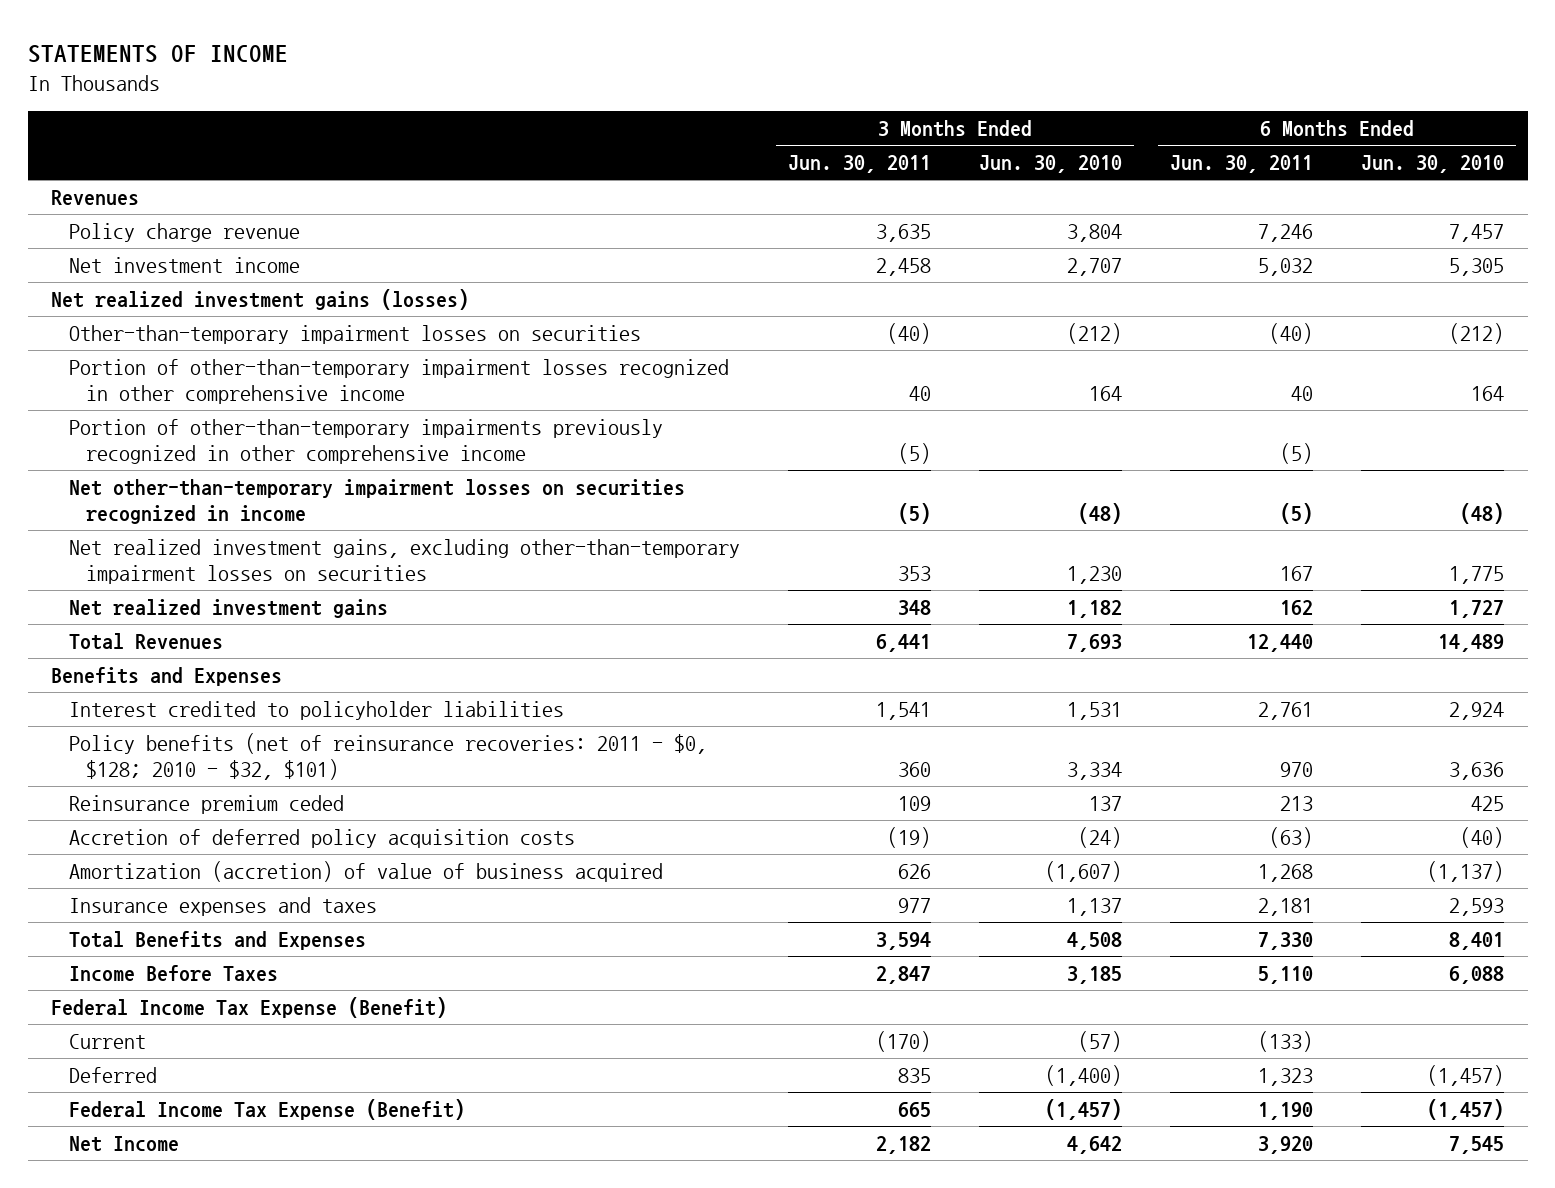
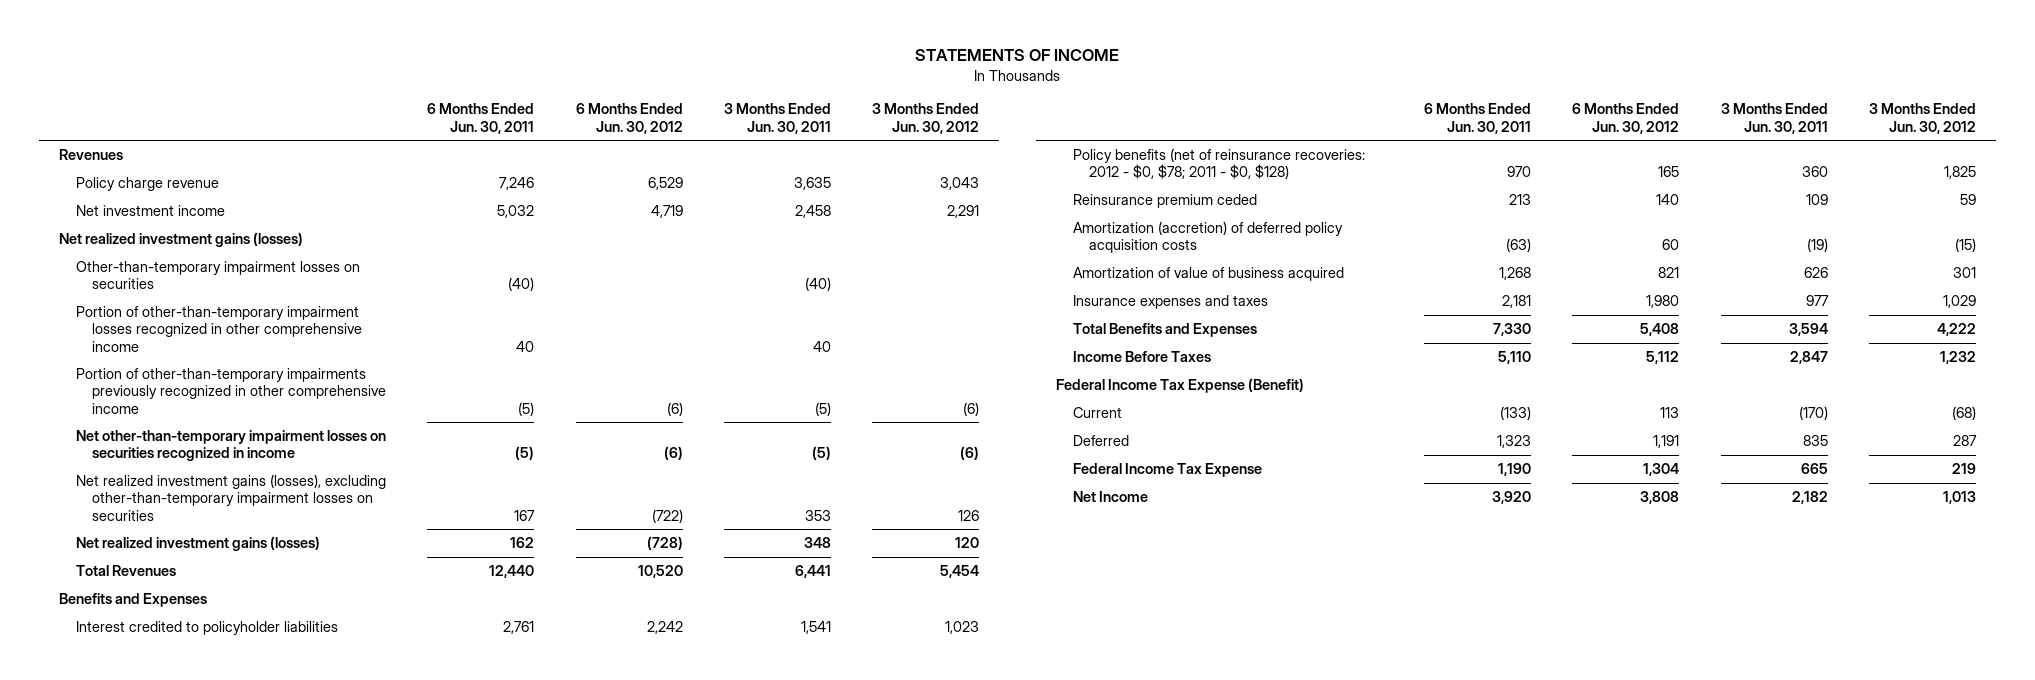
- | 3 Months Ended Jun. 30, 2011 | 3 Months Ended Jun. 30, 2010 | 6 Months Ended Jun. 30, 2011 | 6 Months Ended Jun. 30, 2010
+ | 6 Months Ended Jun. 30, 2011 | 6 Months Ended Jun. 30, 2012 | 3 Months Ended Jun. 30, 2011 | 3 Months Ended Jun. 30, 2012
- Net realized investment gains, excluding other-than-temporary impairment losses on securities | 353 | 1,230 | 167 | 1,775
- Net realized investment gains | 348 | 1,182 | 162 | 1,727
+ Net realized investment gains (losses), excluding other-than-temporary impairment losses on securities | 167 | (722) | 353 | 126
+ Net realized investment gains (losses) | 162 | (728) | 348 | 120
- Policy benefits (net of reinsurance recoveries: 2011 - $0, $128; 2010 - $32, $101) | 360 | 3,334 | 970 | 3,636
+ Policy benefits (net of reinsurance recoveries: 2012 - $0, $78; 2011 - $0, $128) | 970 | 165 | 360 | 1,825
- Accretion of deferred policy acquisition costs | (19) | (24) | (63) | (40)
- Amortization (accretion) of value of business acquired | 626 | (1,607) | 1,268 | (1,137)
+ Amortization (accretion) of deferred policy acquisition costs | (63) | 60 | (19) | (15)
+ Amortization of value of business acquired | 1,268 | 821 | 626 | 301
- Federal Income Tax Expense (Benefit) | 665 | (1,457) | 1,190 | (1,457)
+ Federal Income Tax Expense | 1,190 | 1,304 | 665 | 219

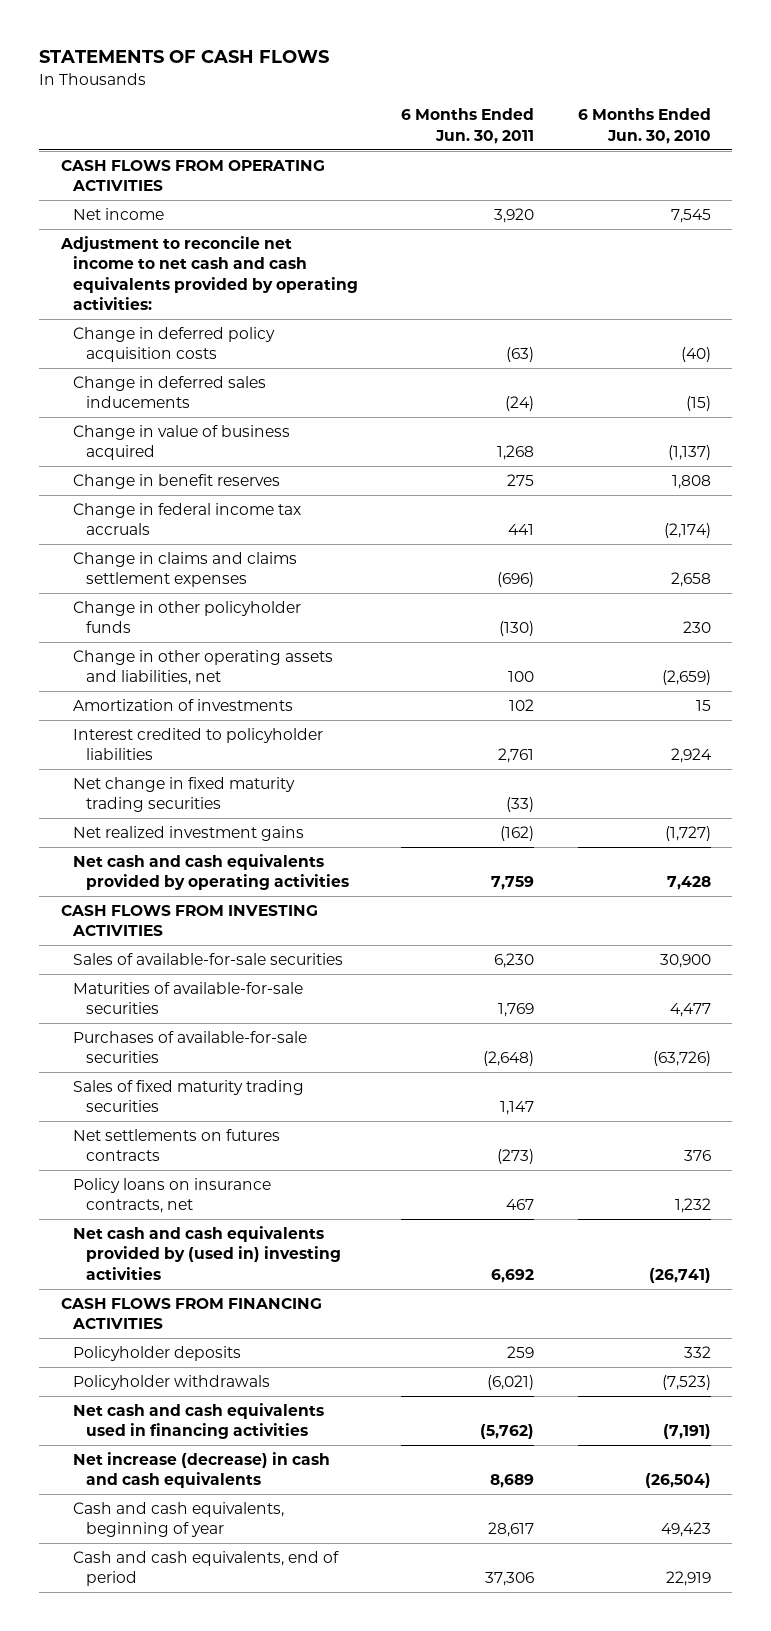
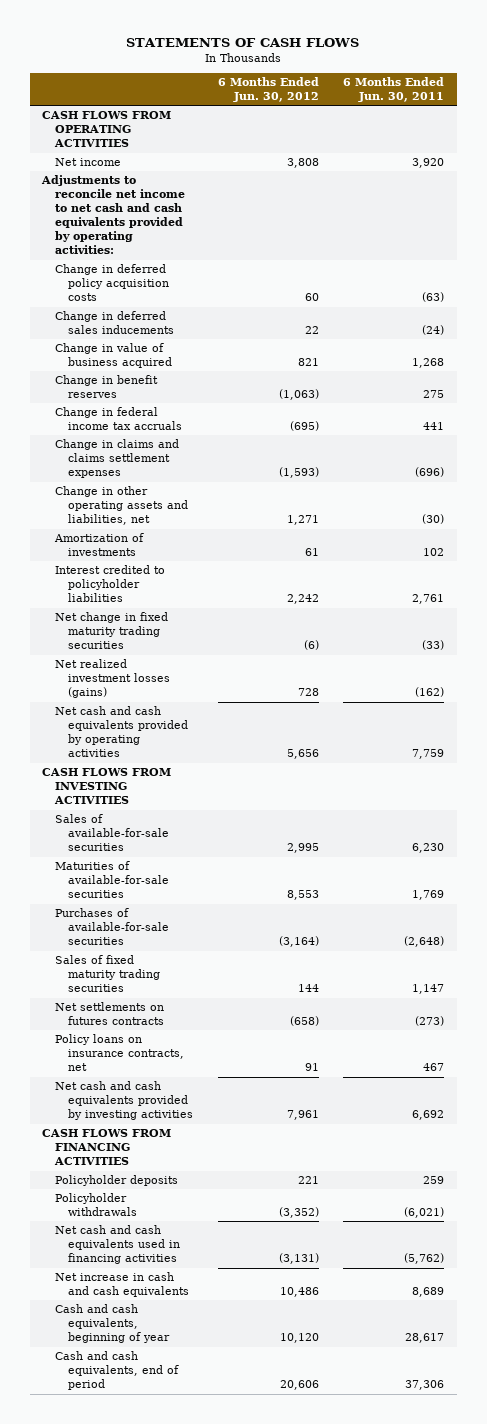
- | 6 Months Ended Jun. 30, 2011 | 6 Months Ended Jun. 30, 2010
+ | 6 Months Ended Jun. 30, 2012 | 6 Months Ended Jun. 30, 2011
- Adjustment to reconcile net income to net cash and cash equivalents provided by operating activities:
+ Adjustments to reconcile net income to net cash and cash equivalents provided by operating activities:
- Change in other policyholder funds | (130) | 230
- Change in other operating assets and liabilities, net | 100 | (2,659)
+ Change in other operating assets and liabilities, net | 1,271 | (30)
- Net realized investment gains | (162) | (1,727)
+ Net realized investment losses (gains) | 728 | (162)
- Net cash and cash equivalents provided by (used in) investing activities | 6,692 | (26,741)
+ Net cash and cash equivalents provided by investing activities | 7,961 | 6,692
- Net increase (decrease) in cash and cash equivalents | 8,689 | (26,504)
+ Net increase in cash and cash equivalents | 10,486 | 8,689

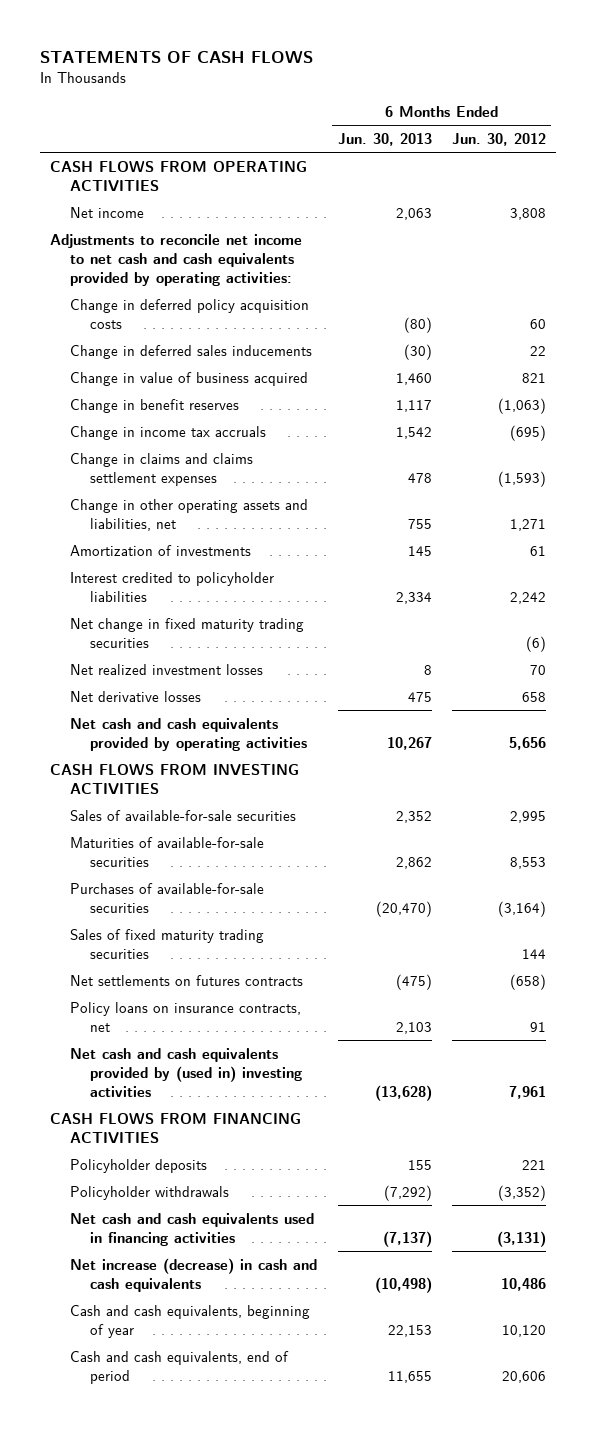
- | 6 Months Ended Jun. 30, 2012 | 6 Months Ended Jun. 30, 2011
+ | 6 Months Ended Jun. 30, 2013 | 6 Months Ended Jun. 30, 2012
- Change in federal income tax accruals | (695) | 441
+ Change in income tax accruals | 1,542 | (695)
- Net realized investment losses (gains) | 728 | (162)
+ Net realized investment losses | 8 | 70
+ Net derivative losses | 475 | 658
- Net cash and cash equivalents provided by investing activities | 7,961 | 6,692
+ Net cash and cash equivalents provided by (used in) investing activities | (13,628) | 7,961
- Net increase in cash and cash equivalents | 10,486 | 8,689
+ Net increase (decrease) in cash and cash equivalents | (10,498) | 10,486

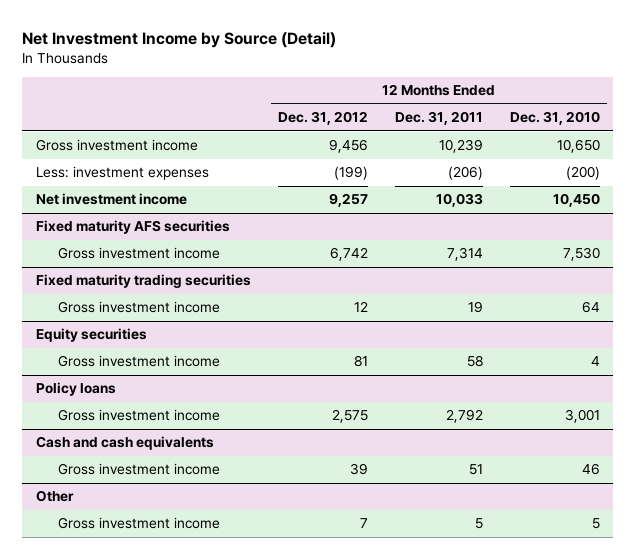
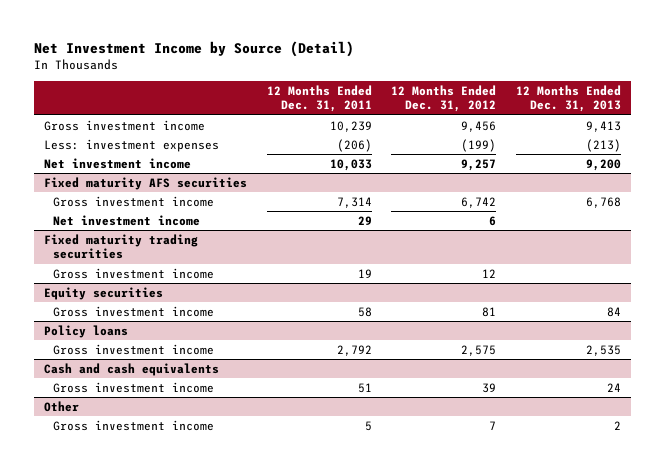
- | 12 Months Ended Dec. 31, 2012 | 12 Months Ended Dec. 31, 2011 | 12 Months Ended Dec. 31, 2010
+ | 12 Months Ended Dec. 31, 2011 | 12 Months Ended Dec. 31, 2012 | 12 Months Ended Dec. 31, 2013
@ Fixed maturity AFS securities
+ Net investment income | 29 | 6 |

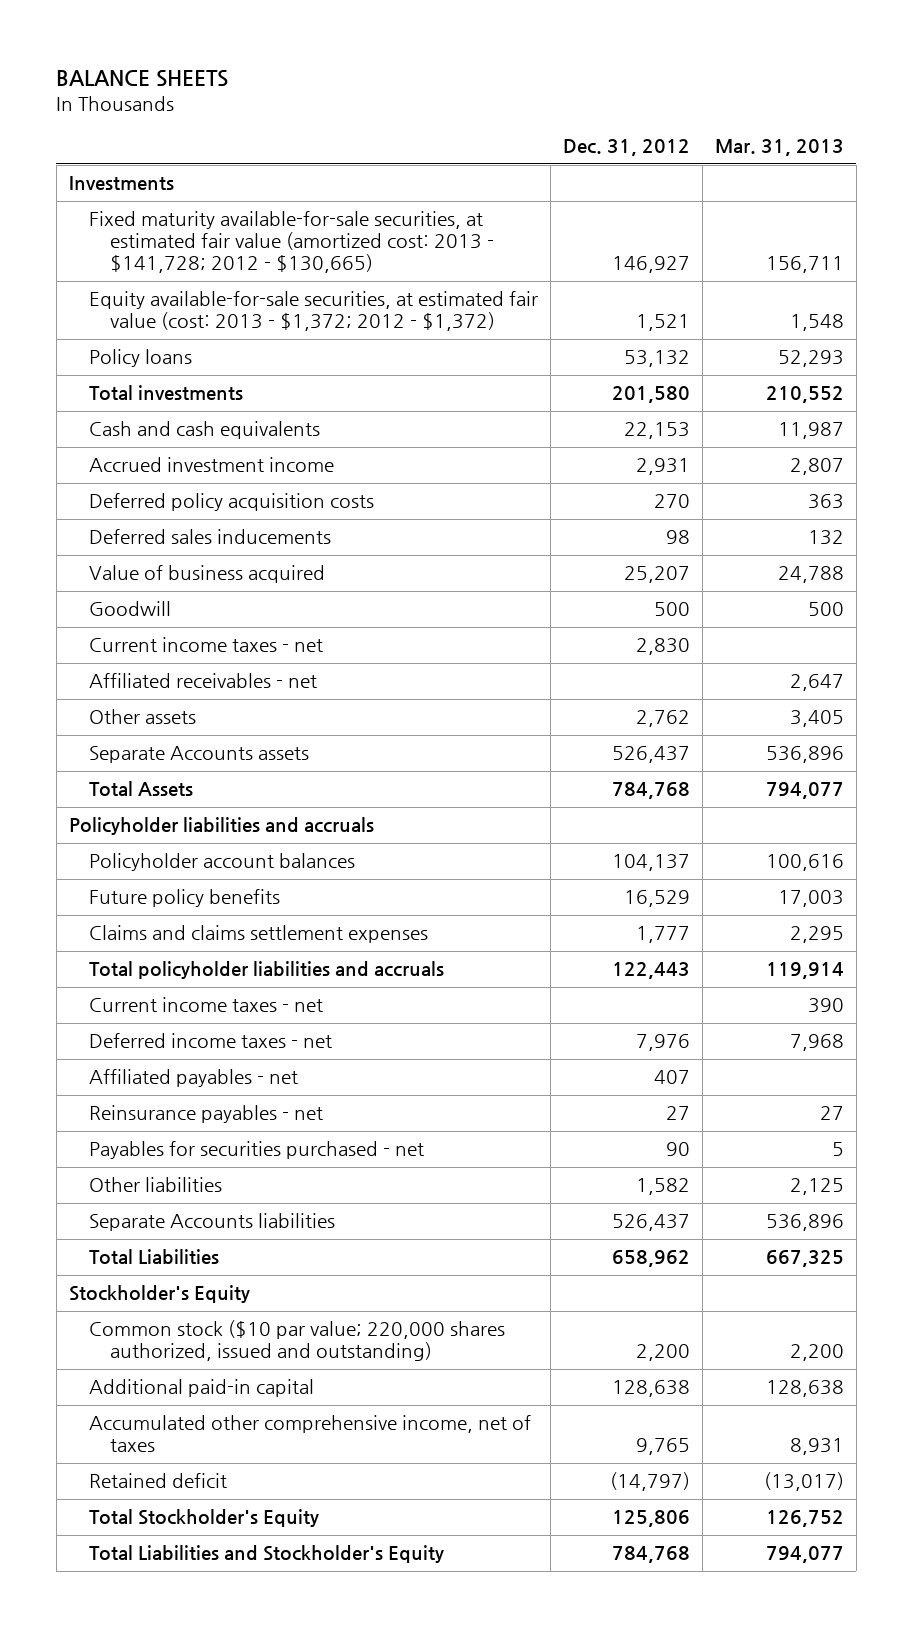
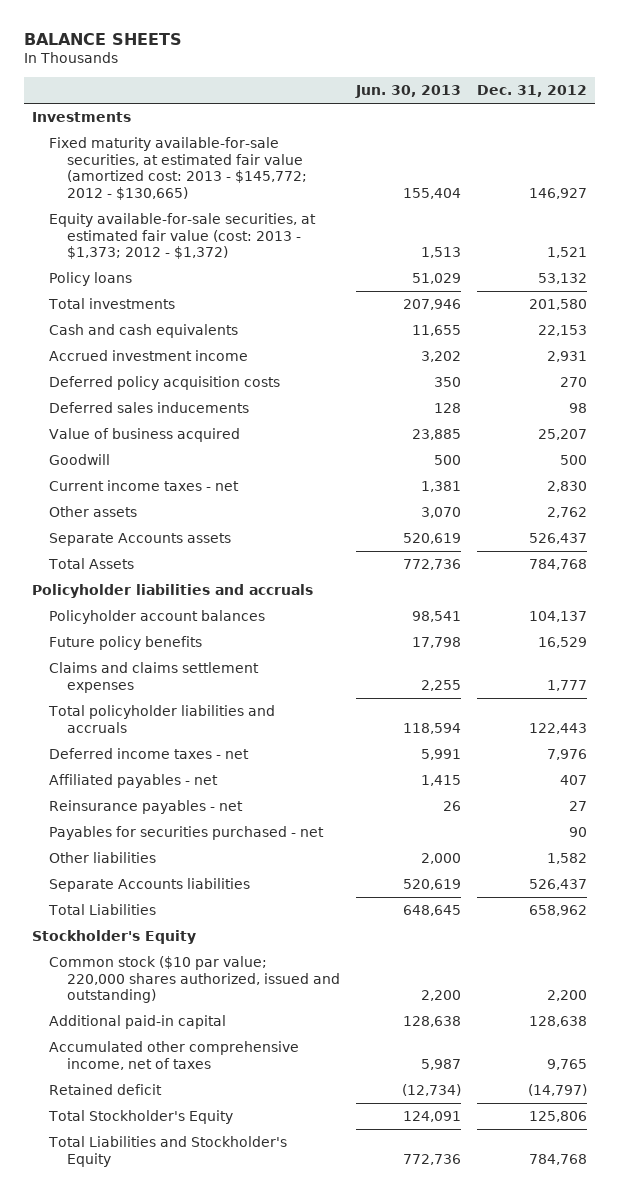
- | Dec. 31, 2012 | Mar. 31, 2013
+ | Jun. 30, 2013 | Dec. 31, 2012
- Fixed maturity available-for-sale securities, at estimated fair value (amortized cost: 2013 - $141,728; 2012 - $130,665) | 146,927 | 156,711
- Equity available-for-sale securities, at estimated fair value (cost: 2013 - $1,372; 2012 - $1,372) | 1,521 | 1,548
+ Fixed maturity available-for-sale securities, at estimated fair value (amortized cost: 2013 - $145,772; 2012 - $130,665) | 155,404 | 146,927
+ Equity available-for-sale securities, at estimated fair value (cost: 2013 - $1,373; 2012 - $1,372) | 1,513 | 1,521
- Affiliated receivables - net | | 2,647
- Current income taxes - net | | 390

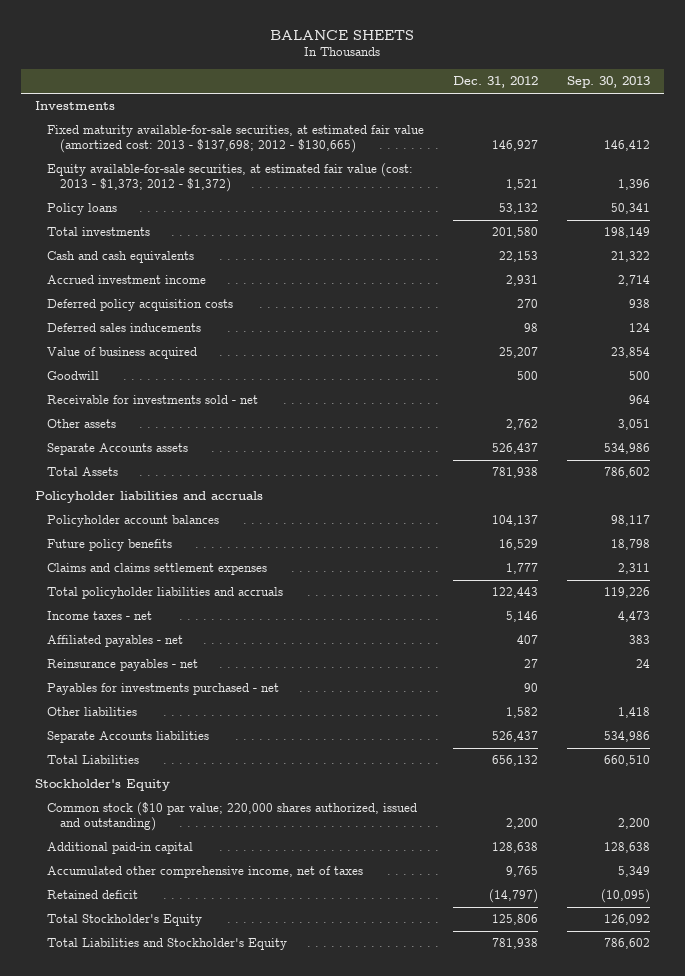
- | Jun. 30, 2013 | Dec. 31, 2012
+ | Dec. 31, 2012 | Sep. 30, 2013
- Fixed maturity available-for-sale securities, at estimated fair value (amortized cost: 2013 - $145,772; 2012 - $130,665) | 155,404 | 146,927
+ Fixed maturity available-for-sale securities, at estimated fair value (amortized cost: 2013 - $137,698; 2012 - $130,665) | 146,927 | 146,412
- Current income taxes - net | 1,381 | 2,830
+ Receivable for investments sold - net | | 964
- Total Assets | 772,736 | 784,768
+ Total Assets | 781,938 | 786,602
- Deferred income taxes - net | 5,991 | 7,976
+ Income taxes - net | 5,146 | 4,473
- Payables for securities purchased - net | | 90
+ Payables for investments purchased - net | 90 |
- Total Liabilities | 648,645 | 658,962
+ Total Liabilities | 656,132 | 660,510
- Total Liabilities and Stockholder's Equity | 772,736 | 784,768
+ Total Liabilities and Stockholder's Equity | 781,938 | 786,602

